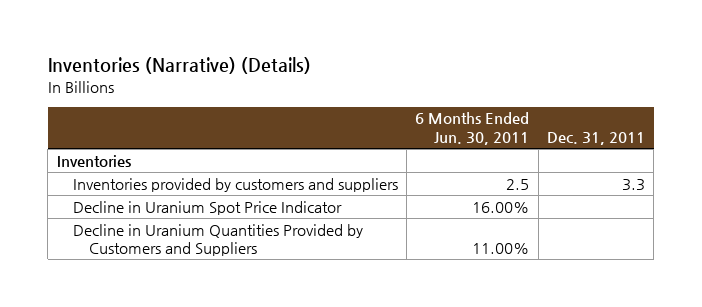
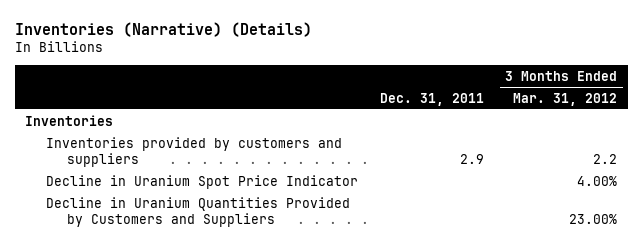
- | 6 Months Ended Jun. 30, 2011 | Dec. 31, 2011
+ | Dec. 31, 2011 | 3 Months Ended Mar. 31, 2012
- Inventories provided by customers and suppliers | 2.5 | 3.3
+ Inventories provided by customers and suppliers | 2.9 | 2.2

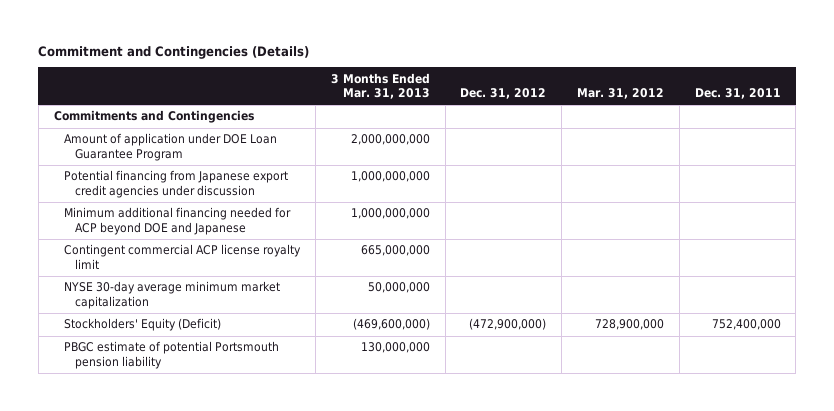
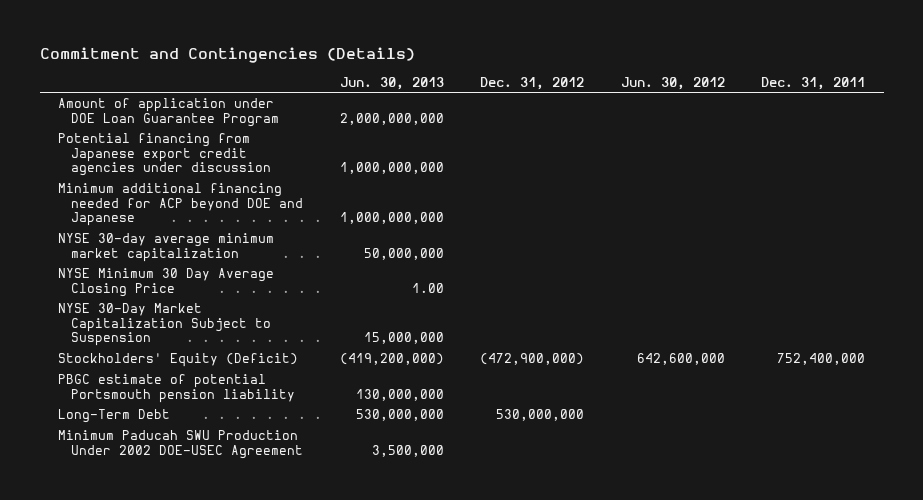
- | 3 Months Ended Mar. 31, 2013 | Dec. 31, 2012 | Mar. 31, 2012 | Dec. 31, 2011
+ | Jun. 30, 2013 | Dec. 31, 2012 | Jun. 30, 2012 | Dec. 31, 2011
- Commitments and Contingencies
- Contingent commercial ACP license royalty limit | 665,000,000 | | |
+ NYSE Minimum 30 Day Average Closing Price | 1.00 | | |
+ NYSE 30-Day Market Capitalization Subject to Suspension | 15,000,000 | | |
+ Long-Term Debt | 530,000,000 | 530,000,000 | |
+ Minimum Paducah SWU Production Under 2002 DOE-USEC Agreement | 3,500,000 | | |

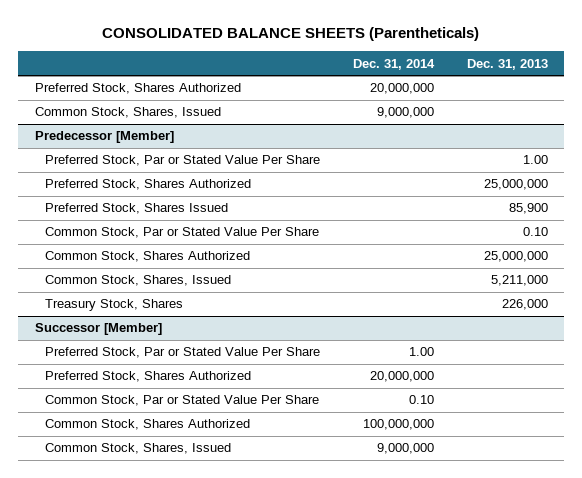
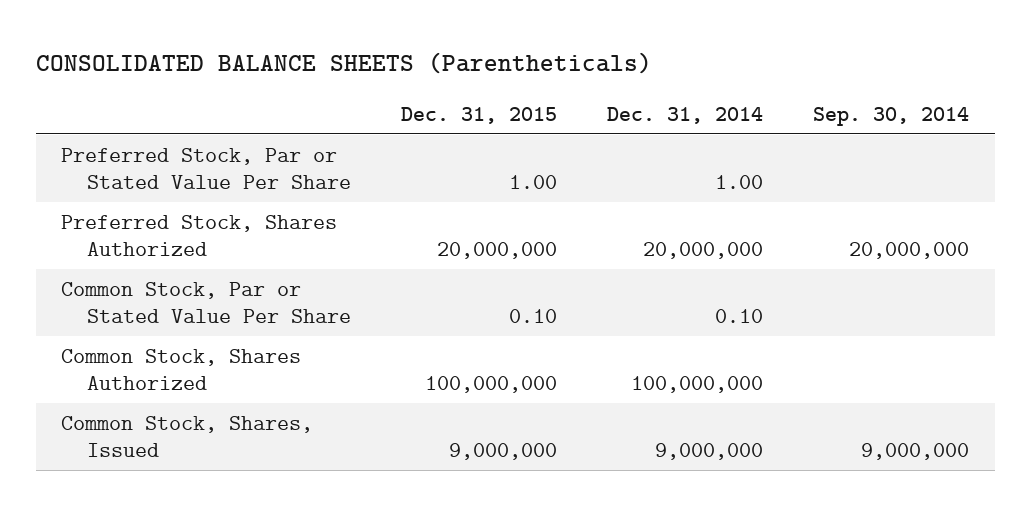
- | Dec. 31, 2014 | Dec. 31, 2013
+ | Dec. 31, 2015 | Dec. 31, 2014 | Sep. 30, 2014
+ Preferred Stock, Par or Stated Value Per Share | 1.00 | 1.00 |
+ Common Stock, Par or Stated Value Per Share | 0.10 | 0.10 |
+ Common Stock, Shares Authorized | 100,000,000 | 100,000,000 |
- Predecessor [Member]
- Preferred Stock, Par or Stated Value Per Share | | 1.00
- Preferred Stock, Shares Authorized | | 25,000,000
- Preferred Stock, Shares Issued | | 85,900
- Common Stock, Par or Stated Value Per Share | | 0.10
- Common Stock, Shares Authorized | | 25,000,000
- Common Stock, Shares, Issued | | 5,211,000
- Treasury Stock, Shares | | 226,000
- Successor [Member]
- Preferred Stock, Par or Stated Value Per Share | 1.00 |
- Preferred Stock, Shares Authorized | 20,000,000 |
- Common Stock, Par or Stated Value Per Share | 0.10 |
- Common Stock, Shares Authorized | 100,000,000 |
- Common Stock, Shares, Issued | 9,000,000 |

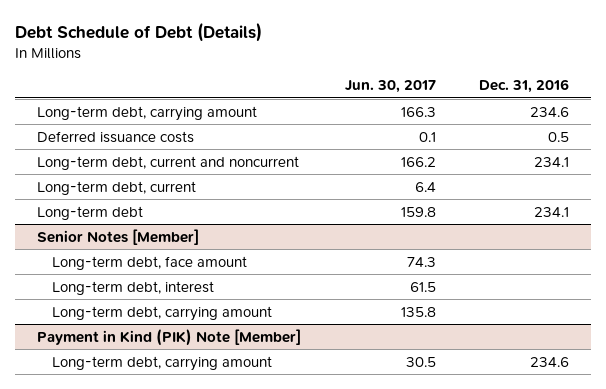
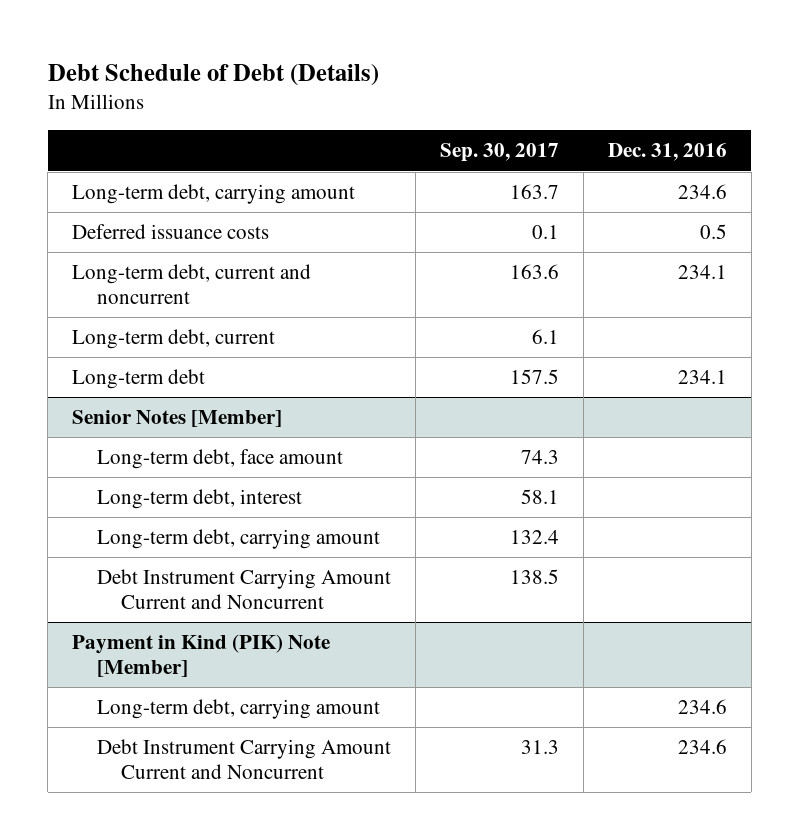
- | Jun. 30, 2017 | Dec. 31, 2016
+ | Sep. 30, 2017 | Dec. 31, 2016
@ Senior Notes [Member]
+ Debt Instrument Carrying Amount Current and Noncurrent | 138.5 |
@ Payment in Kind (PIK) Note [Member]
+ Debt Instrument Carrying Amount Current and Noncurrent | 31.3 | 234.6

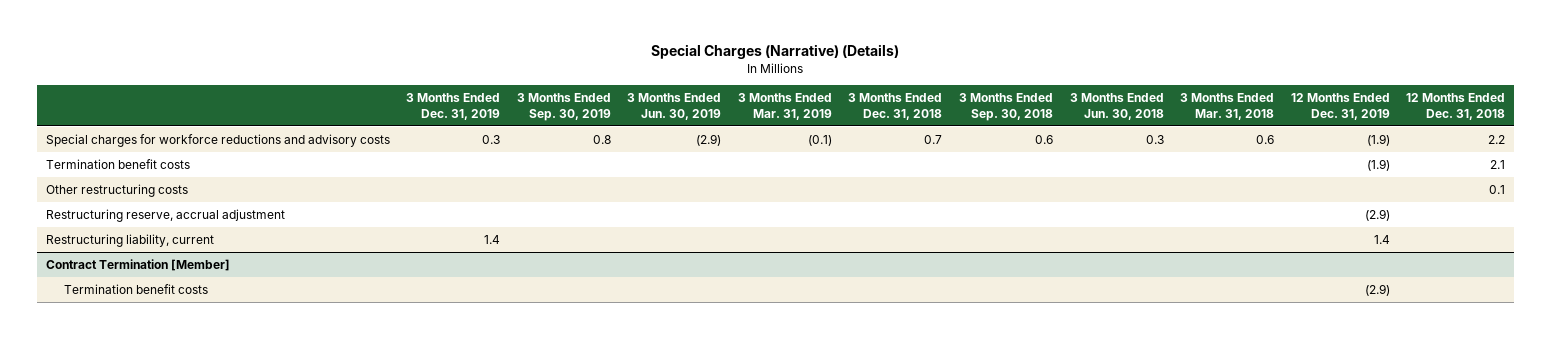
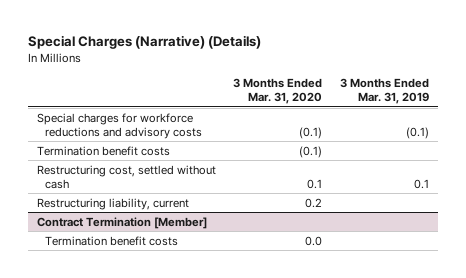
- | 3 Months Ended Dec. 31, 2019 | 3 Months Ended Sep. 30, 2019 | 3 Months Ended Jun. 30, 2019 | 3 Months Ended Mar. 31, 2019 | 3 Months Ended Dec. 31, 2018 | 3 Months Ended Sep. 30, 2018 | 3 Months Ended Jun. 30, 2018 | 3 Months Ended Mar. 31, 2018 | 12 Months Ended Dec. 31, 2019 | 12 Months Ended Dec. 31, 2018
+ | 3 Months Ended Mar. 31, 2020 | 3 Months Ended Mar. 31, 2019
- Other restructuring costs | | | | | | | | | | 0.1
- Restructuring reserve, accrual adjustment | | | | | | | | | (2.9) |
+ Restructuring cost, settled without cash | 0.1 | 0.1

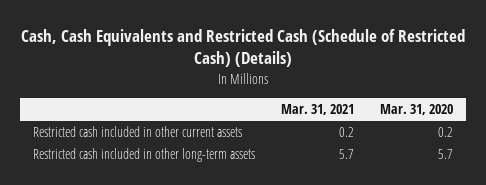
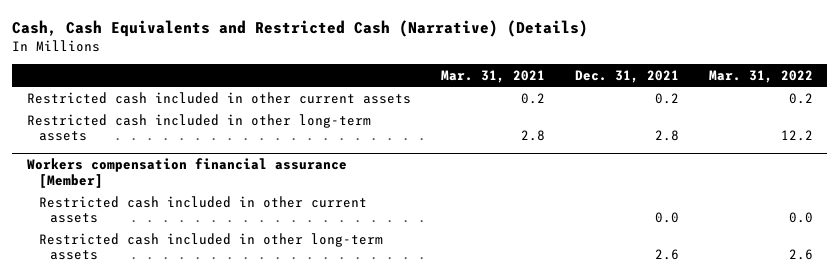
- Cash, Cash Equivalents and Restricted Cash (Schedule of Restricted Cash) (Details)
+ Cash, Cash Equivalents and Restricted Cash (Narrative) (Details)
- | Mar. 31, 2021 | Mar. 31, 2020
+ | Mar. 31, 2021 | Dec. 31, 2021 | Mar. 31, 2022
- Restricted cash included in other long-term assets | 5.7 | 5.7
+ Restricted cash included in other long-term assets | 2.8 | 2.8 | 12.2
+ Workers compensation financial assurance [Member]
+ Restricted cash included in other current assets | | 0.0 | 0.0
+ Restricted cash included in other long-term assets | | 2.6 | 2.6

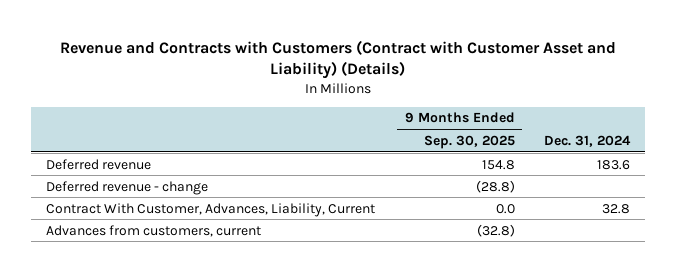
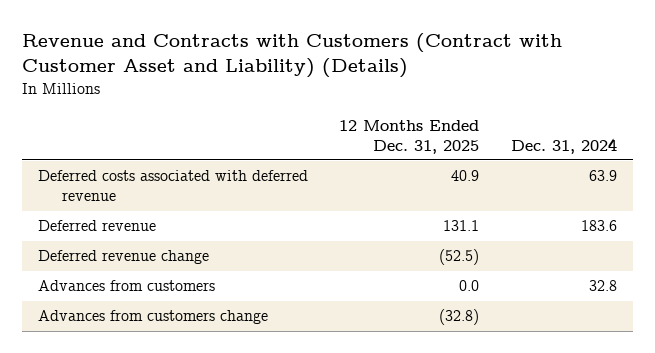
- | 9 Months Ended Sep. 30, 2025 | Dec. 31, 2024
+ | 12 Months Ended Dec. 31, 2025 | Dec. 31, 2024
+ Deferred costs associated with deferred revenue | 40.9 | 63.9
- Deferred revenue - change | (28.8) |
- Contract With Customer, Advances, Liability, Current | 0.0 | 32.8
- Advances from customers, current | (32.8) |
+ Deferred revenue change | (52.5) |
+ Advances from customers | 0.0 | 32.8
+ Advances from customers change | (32.8) |

